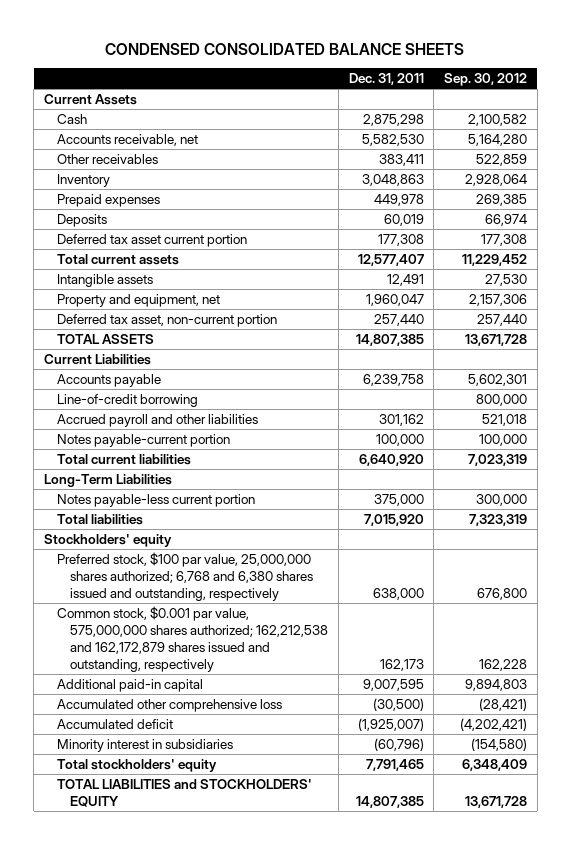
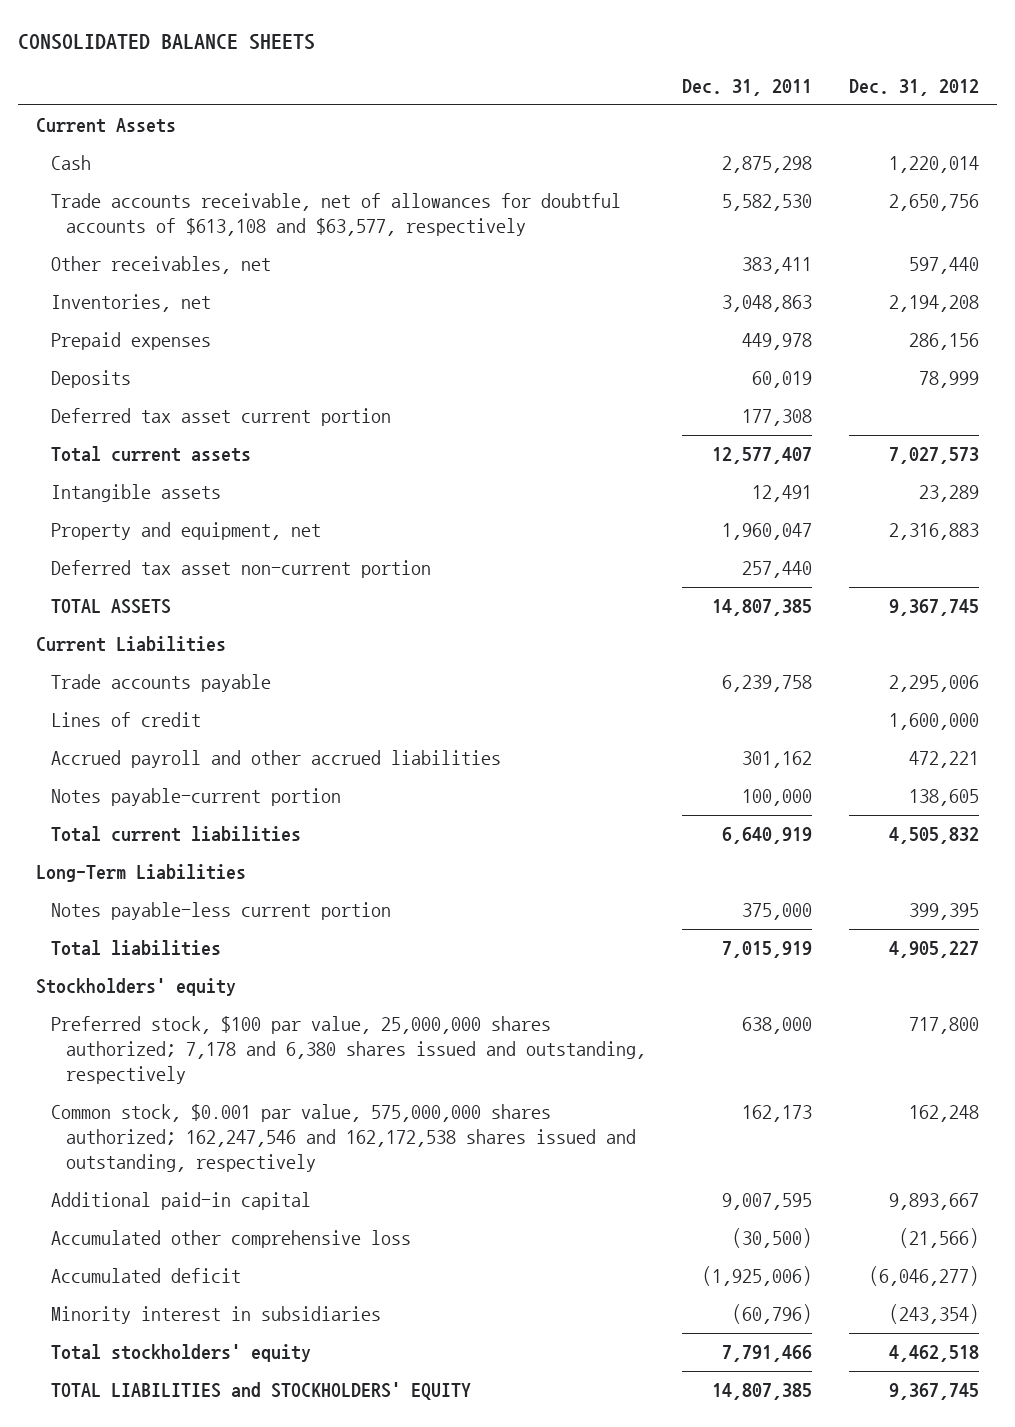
- CONDENSED CONSOLIDATED BALANCE SHEETS
+ CONSOLIDATED BALANCE SHEETS
- | Dec. 31, 2011 | Sep. 30, 2012
+ | Dec. 31, 2011 | Dec. 31, 2012
- Accounts receivable, net | 5,582,530 | 5,164,280
- Other receivables | 383,411 | 522,859
- Inventory | 3,048,863 | 2,928,064
+ Trade accounts receivable, net of allowances for doubtful accounts of $613,108 and $63,577, respectively | 5,582,530 | 2,650,756
+ Other receivables, net | 383,411 | 597,440
+ Inventories, net | 3,048,863 | 2,194,208
- Deferred tax asset, non-current portion | 257,440 | 257,440
+ Deferred tax asset non-current portion | 257,440 |
- Accounts payable | 6,239,758 | 5,602,301
- Line-of-credit borrowing | | 800,000
- Accrued payroll and other liabilities | 301,162 | 521,018
+ Trade accounts payable | 6,239,758 | 2,295,006
+ Lines of credit | | 1,600,000
+ Accrued payroll and other accrued liabilities | 301,162 | 472,221
- Total current liabilities | 6,640,920 | 7,023,319
+ Total current liabilities | 6,640,919 | 4,505,832
- Total liabilities | 7,015,920 | 7,323,319
+ Total liabilities | 7,015,919 | 4,905,227
- Preferred stock, $100 par value, 25,000,000 shares authorized; 6,768 and 6,380 shares issued and outstanding, respectively | 638,000 | 676,800
- Common stock, $0.001 par value, 575,000,000 shares authorized; 162,212,538 and 162,172,879 shares issued and outstanding, respectively | 162,173 | 162,228
+ Preferred stock, $100 par value, 25,000,000 shares authorized; 7,178 and 6,380 shares issued and outstanding, respectively | 638,000 | 717,800
+ Common stock, $0.001 par value, 575,000,000 shares authorized; 162,247,546 and 162,172,538 shares issued and outstanding, respectively | 162,173 | 162,248
- Accumulated deficit | (1,925,007) | (4,202,421)
+ Accumulated deficit | (1,925,006) | (6,046,277)
- Total stockholders' equity | 7,791,465 | 6,348,409
+ Total stockholders' equity | 7,791,466 | 4,462,518

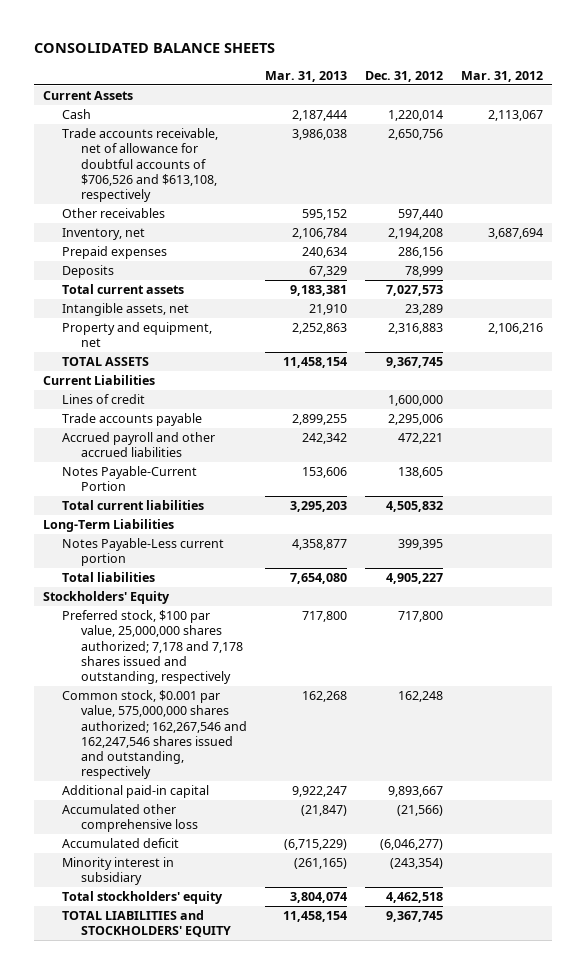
- | Dec. 31, 2011 | Dec. 31, 2012
+ | Mar. 31, 2013 | Dec. 31, 2012 | Mar. 31, 2012
- Trade accounts receivable, net of allowances for doubtful accounts of $613,108 and $63,577, respectively | 5,582,530 | 2,650,756
- Other receivables, net | 383,411 | 597,440
- Inventories, net | 3,048,863 | 2,194,208
+ Trade accounts receivable, net of allowance for doubtful accounts of $706,526 and $613,108, respectively | 3,986,038 | 2,650,756 |
+ Other receivables | 595,152 | 597,440 |
+ Inventory, net | 2,106,784 | 2,194,208 | 3,687,694
- Deferred tax asset current portion | 177,308 |
- Intangible assets | 12,491 | 23,289
+ Intangible assets, net | 21,910 | 23,289 |
- Deferred tax asset non-current portion | 257,440 |
moved down: Trade accounts payable | 2,899,255 | 2,295,006 |
- Notes payable-current portion | 100,000 | 138,605
+ Notes Payable-Current Portion | 153,606 | 138,605 |
- Notes payable-less current portion | 375,000 | 399,395
+ Notes Payable-Less current portion | 4,358,877 | 399,395 |
- Stockholders' equity
- Preferred stock, $100 par value, 25,000,000 shares authorized; 7,178 and 6,380 shares issued and outstanding, respectively | 638,000 | 717,800
- Common stock, $0.001 par value, 575,000,000 shares authorized; 162,247,546 and 162,172,538 shares issued and outstanding, respectively | 162,173 | 162,248
+ Stockholders' Equity
+ Preferred stock, $100 par value, 25,000,000 shares authorized; 7,178 and 7,178 shares issued and outstanding, respectively | 717,800 | 717,800 |
+ Common stock, $0.001 par value, 575,000,000 shares authorized; 162,267,546 and 162,247,546 shares issued and outstanding, respectively | 162,268 | 162,248 |
- Minority interest in subsidiaries | (60,796) | (243,354)
+ Minority interest in subsidiary | (261,165) | (243,354) |

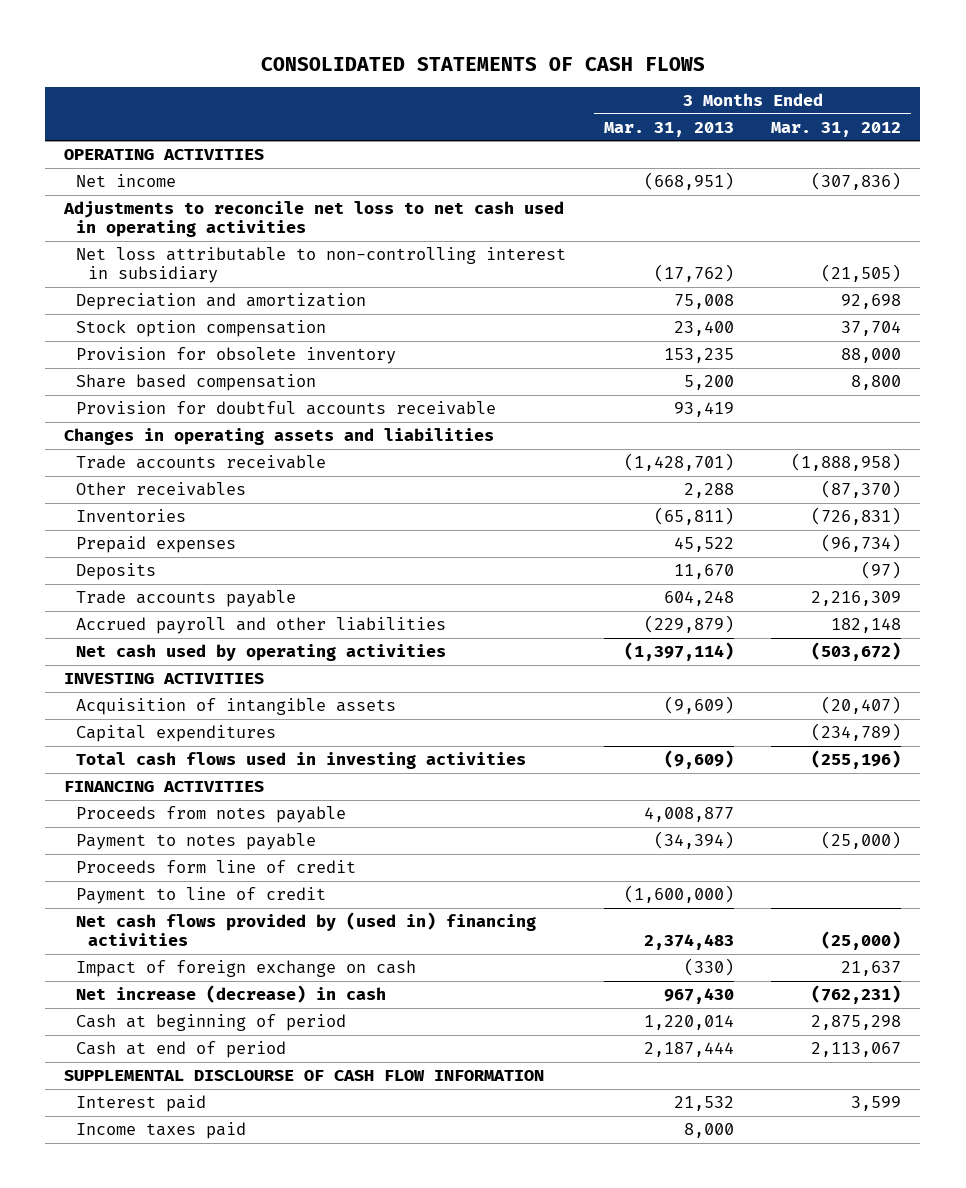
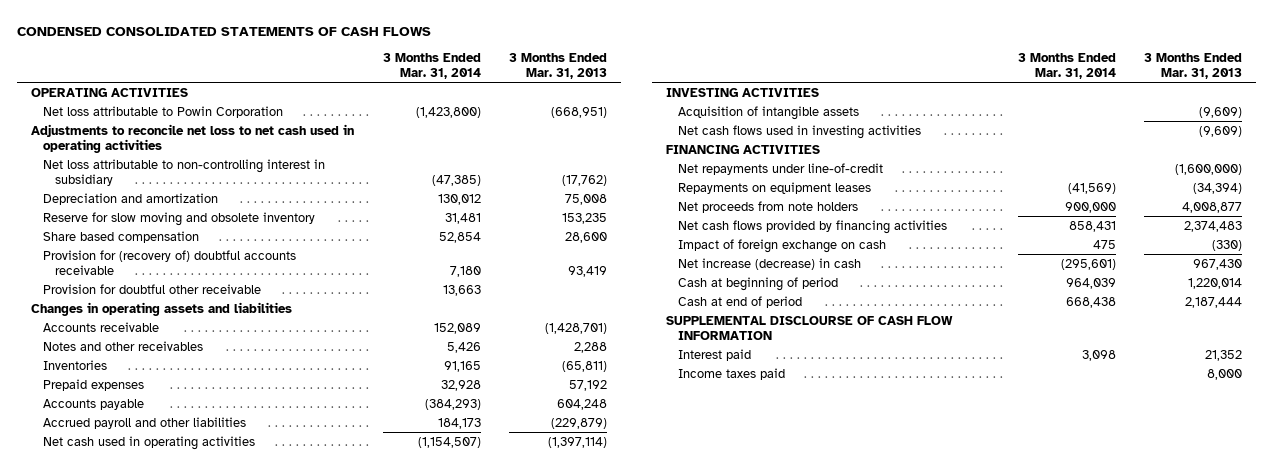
- CONSOLIDATED STATEMENTS OF CASH FLOWS
+ CONDENSED CONSOLIDATED STATEMENTS OF CASH FLOWS
- | 3 Months Ended Mar. 31, 2013 | 3 Months Ended Mar. 31, 2012
+ | 3 Months Ended Mar. 31, 2014 | 3 Months Ended Mar. 31, 2013
- Net income | (668,951) | (307,836)
+ Net loss attributable to Powin Corporation | (1,423,800) | (668,951)
- Stock option compensation | 23,400 | 37,704
- Provision for obsolete inventory | 153,235 | 88,000
- Share based compensation | 5,200 | 8,800
- Provision for doubtful accounts receivable | 93,419 |
+ Reserve for slow moving and obsolete inventory | 31,481 | 153,235
+ Share based compensation | 52,854 | 28,600
+ Provision for (recovery of) doubtful accounts receivable | 7,180 | 93,419
+ Provision for doubtful other receivable | 13,663 |
- Trade accounts receivable | (1,428,701) | (1,888,958)
- Other receivables | 2,288 | (87,370)
+ Accounts receivable | 152,089 | (1,428,701)
+ Notes and other receivables | 5,426 | 2,288
- Prepaid expenses | 45,522 | (96,734)
- Deposits | 11,670 | (97)
- Trade accounts payable | 604,248 | 2,216,309
+ Prepaid expenses | 32,928 | 57,192
+ Accounts payable | (384,293) | 604,248
- Net cash used by operating activities | (1,397,114) | (503,672)
+ Net cash used in operating activities | (1,154,507) | (1,397,114)
- Capital expenditures | | (234,789)
- Total cash flows used in investing activities | (9,609) | (255,196)
+ Net cash flows used in investing activities | | (9,609)
- Proceeds from notes payable | 4,008,877 |
- Payment to notes payable | (34,394) | (25,000)
- Proceeds form line of credit
- Payment to line of credit | (1,600,000) |
- Net cash flows provided by (used in) financing activities | 2,374,483 | (25,000)
+ Net repayments under line-of-credit | | (1,600,000)
+ Repayments on equipment leases | (41,569) | (34,394)
+ Net proceeds from note holders | 900,000 | 4,008,877
+ Net cash flows provided by financing activities | 858,431 | 2,374,483
- Interest paid | 21,532 | 3,599
+ Interest paid | 3,098 | 21,352

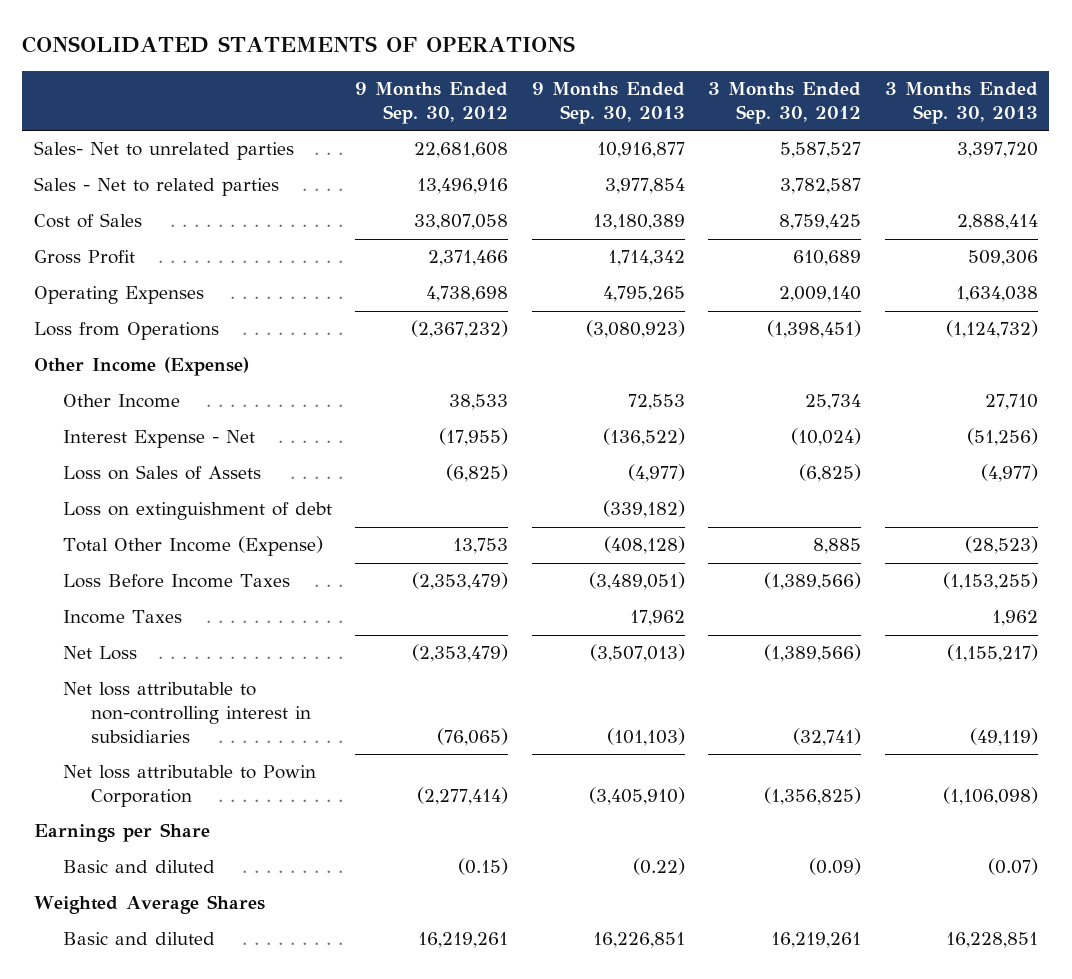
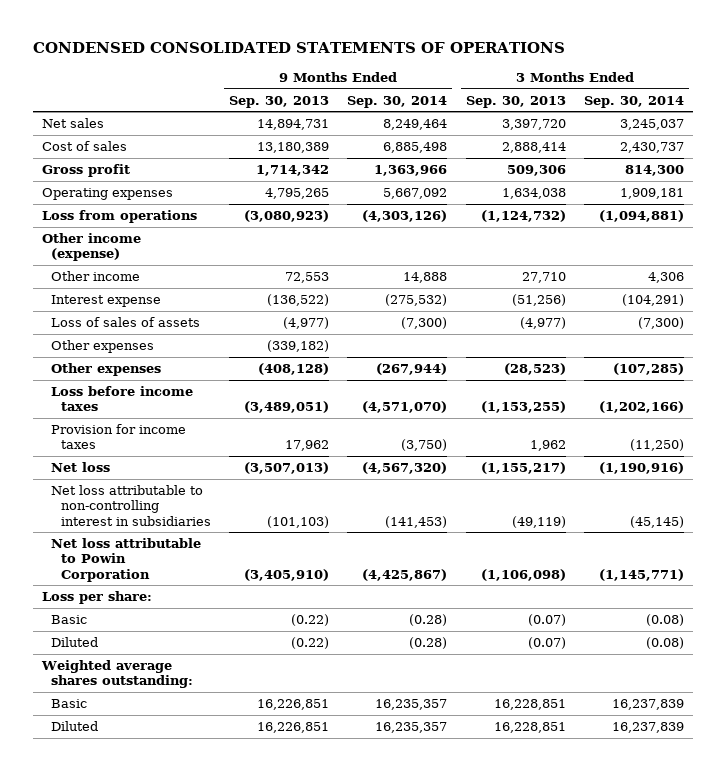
- CONSOLIDATED STATEMENTS OF OPERATIONS
+ CONDENSED CONSOLIDATED STATEMENTS OF OPERATIONS
- | 9 Months Ended Sep. 30, 2012 | 9 Months Ended Sep. 30, 2013 | 3 Months Ended Sep. 30, 2012 | 3 Months Ended Sep. 30, 2013
+ | 9 Months Ended Sep. 30, 2013 | 9 Months Ended Sep. 30, 2014 | 3 Months Ended Sep. 30, 2013 | 3 Months Ended Sep. 30, 2014
- Sales- Net to unrelated parties | 22,681,608 | 10,916,877 | 5,587,527 | 3,397,720
- Sales - Net to related parties | 13,496,916 | 3,977,854 | 3,782,587 |
- Cost of Sales | 33,807,058 | 13,180,389 | 8,759,425 | 2,888,414
- Gross Profit | 2,371,466 | 1,714,342 | 610,689 | 509,306
- Operating Expenses | 4,738,698 | 4,795,265 | 2,009,140 | 1,634,038
- Loss from Operations | (2,367,232) | (3,080,923) | (1,398,451) | (1,124,732)
- Other Income (Expense)
- Other Income | 38,533 | 72,553 | 25,734 | 27,710
- Interest Expense - Net | (17,955) | (136,522) | (10,024) | (51,256)
- Loss on Sales of Assets | (6,825) | (4,977) | (6,825) | (4,977)
- Loss on extinguishment of debt | | (339,182) | |
- Total Other Income (Expense) | 13,753 | (408,128) | 8,885 | (28,523)
- Loss Before Income Taxes | (2,353,479) | (3,489,051) | (1,389,566) | (1,153,255)
- Income Taxes | | 17,962 | | 1,962
- Net Loss | (2,353,479) | (3,507,013) | (1,389,566) | (1,155,217)
+ Net sales | 14,894,731 | 8,249,464 | 3,397,720 | 3,245,037
+ Cost of sales | 13,180,389 | 6,885,498 | 2,888,414 | 2,430,737
+ Gross profit | 1,714,342 | 1,363,966 | 509,306 | 814,300
+ Operating expenses | 4,795,265 | 5,667,092 | 1,634,038 | 1,909,181
+ Loss from operations | (3,080,923) | (4,303,126) | (1,124,732) | (1,094,881)
+ Other income (expense)
+ Other income | 72,553 | 14,888 | 27,710 | 4,306
+ Interest expense | (136,522) | (275,532) | (51,256) | (104,291)
+ Loss of sales of assets | (4,977) | (7,300) | (4,977) | (7,300)
+ Other expenses | (339,182) | | |
+ Other expenses | (408,128) | (267,944) | (28,523) | (107,285)
+ Loss before income taxes | (3,489,051) | (4,571,070) | (1,153,255) | (1,202,166)
+ Provision for income taxes | 17,962 | (3,750) | 1,962 | (11,250)
+ Net loss | (3,507,013) | (4,567,320) | (1,155,217) | (1,190,916)
- Earnings per Share
- Basic and diluted | (0.15) | (0.22) | (0.09) | (0.07)
- Weighted Average Shares
- Basic and diluted | 16,219,261 | 16,226,851 | 16,219,261 | 16,228,851
+ Loss per share:
+ Basic | (0.22) | (0.28) | (0.07) | (0.08)
+ Diluted | (0.22) | (0.28) | (0.07) | (0.08)
+ Weighted average shares outstanding:
+ Basic | 16,226,851 | 16,235,357 | 16,228,851 | 16,237,839
+ Diluted | 16,226,851 | 16,235,357 | 16,228,851 | 16,237,839

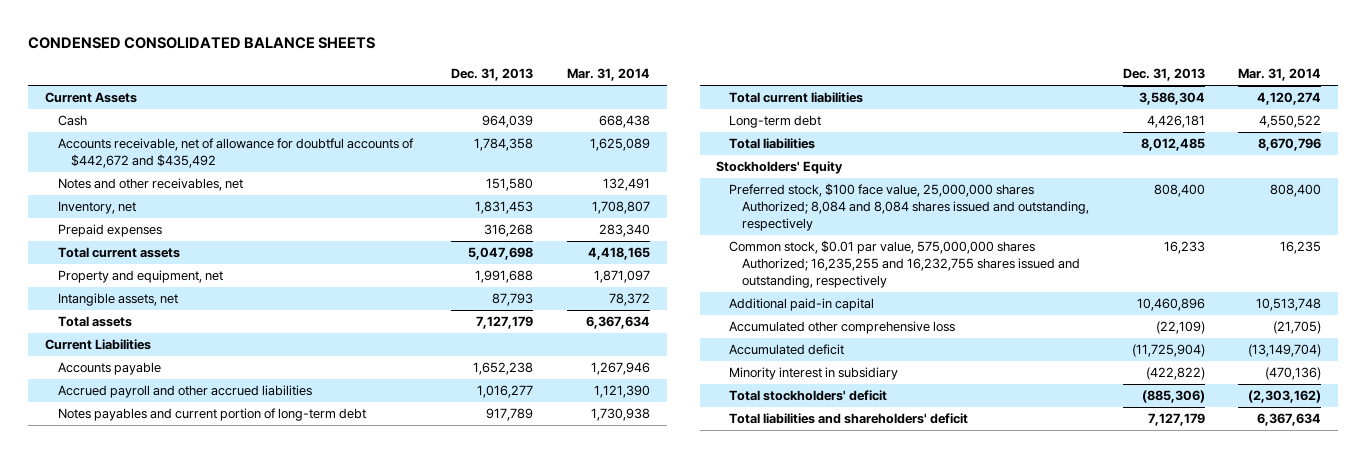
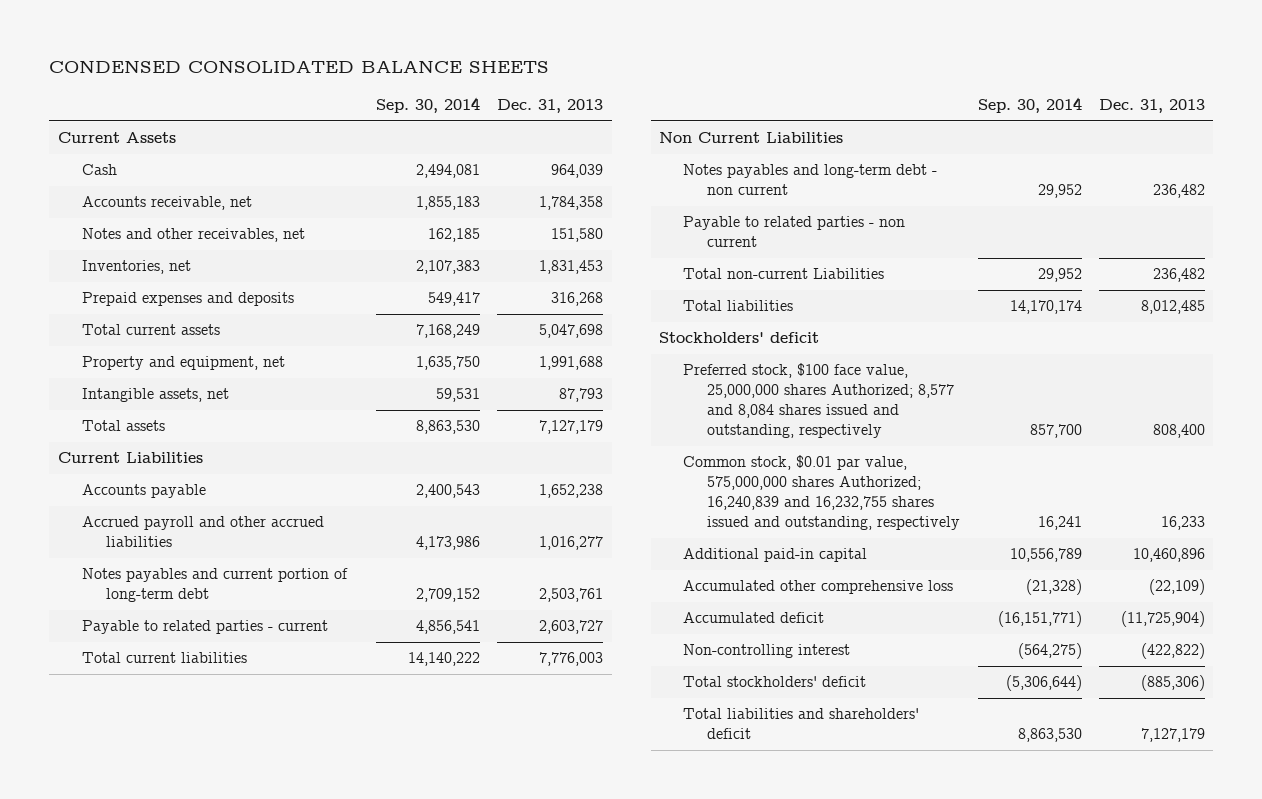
- | Dec. 31, 2013 | Mar. 31, 2014
+ | Sep. 30, 2014 | Dec. 31, 2013
- Accounts receivable, net of allowance for doubtful accounts of $442,672 and $435,492 | 1,784,358 | 1,625,089
+ Accounts receivable, net | 1,855,183 | 1,784,358
- Inventory, net | 1,831,453 | 1,708,807
- Prepaid expenses | 316,268 | 283,340
+ Inventories, net | 2,107,383 | 1,831,453
+ Prepaid expenses and deposits | 549,417 | 316,268
- Notes payables and current portion of long-term debt | 917,789 | 1,730,938
- Total current liabilities | 3,586,304 | 4,120,274
- Long-term debt | 4,426,181 | 4,550,522
+ Notes payables and current portion of long-term debt | 2,709,152 | 2,503,761
+ Payable to related parties - current | 4,856,541 | 2,603,727
+ Total current liabilities | 14,140,222 | 7,776,003
+ Non Current Liabilities
+ Notes payables and long-term debt - non current | 29,952 | 236,482
+ Payable to related parties - non current
+ Total non-current Liabilities | 29,952 | 236,482
- Stockholders' Equity
- Preferred stock, $100 face value, 25,000,000 shares Authorized; 8,084 and 8,084 shares issued and outstanding, respectively | 808,400 | 808,400
- Common stock, $0.01 par value, 575,000,000 shares Authorized; 16,235,255 and 16,232,755 shares issued and outstanding, respectively | 16,233 | 16,235
+ Stockholders' deficit
+ Preferred stock, $100 face value, 25,000,000 shares Authorized; 8,577 and 8,084 shares issued and outstanding, respectively | 857,700 | 808,400
+ Common stock, $0.01 par value, 575,000,000 shares Authorized; 16,240,839 and 16,232,755 shares issued and outstanding, respectively | 16,241 | 16,233
- Minority interest in subsidiary | (422,822) | (470,136)
+ Non-controlling interest | (564,275) | (422,822)

